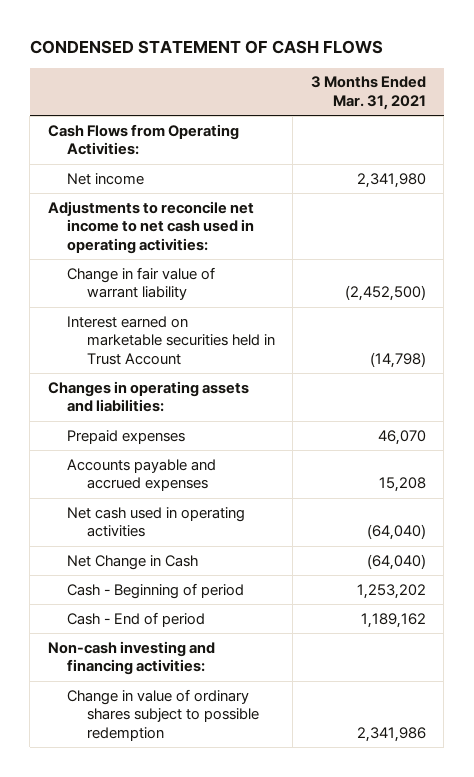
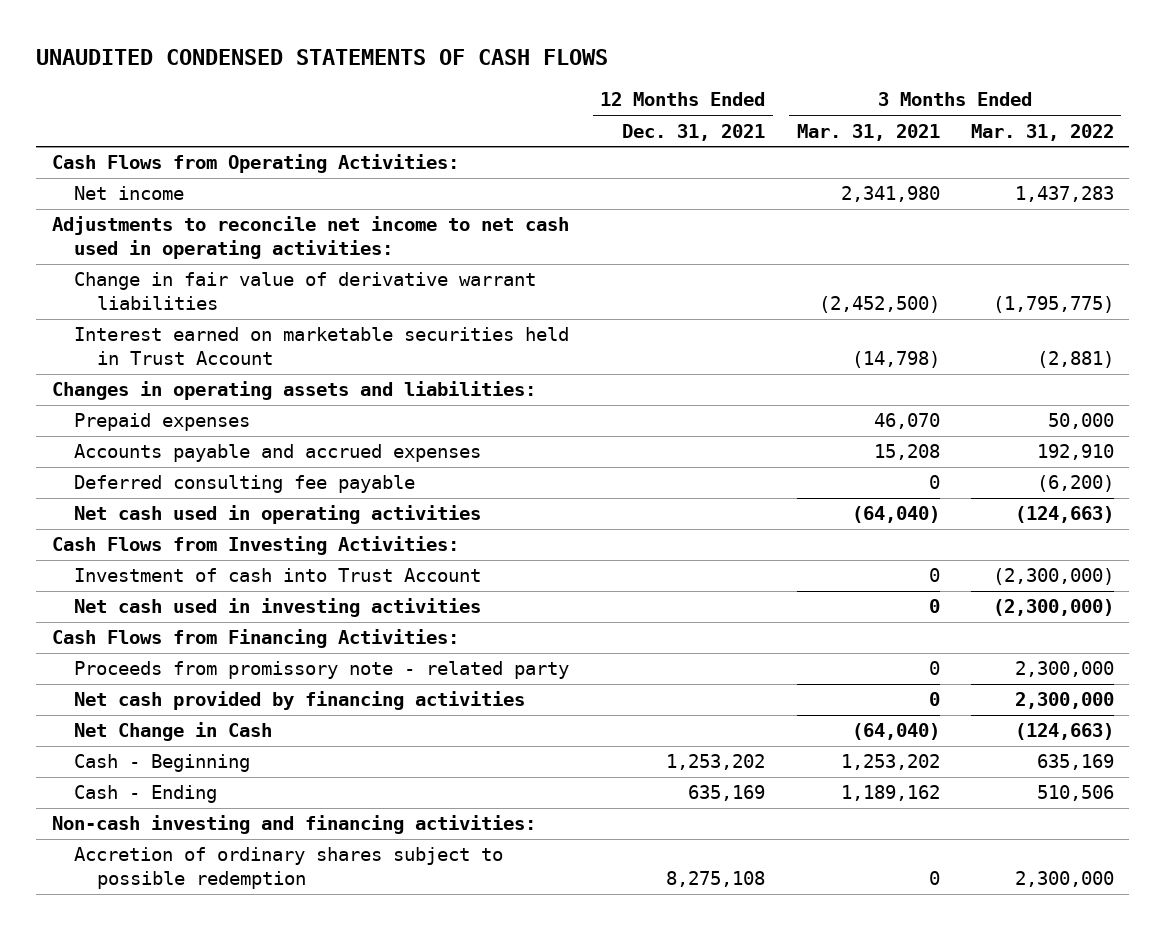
- CONDENSED STATEMENT OF CASH FLOWS
+ UNAUDITED CONDENSED STATEMENTS OF CASH FLOWS
- | 3 Months Ended Mar. 31, 2021
+ | 12 Months Ended Dec. 31, 2021 | 3 Months Ended Mar. 31, 2021 | 3 Months Ended Mar. 31, 2022
- Change in fair value of warrant liability | (2,452,500)
+ Change in fair value of derivative warrant liabilities | | (2,452,500) | (1,795,775)
+ Deferred consulting fee payable | | 0 | (6,200)
+ Cash Flows from Investing Activities:
+ Investment of cash into Trust Account | | 0 | (2,300,000)
+ Net cash used in investing activities | | 0 | (2,300,000)
+ Cash Flows from Financing Activities:
+ Proceeds from promissory note - related party | | 0 | 2,300,000
+ Net cash provided by financing activities | | 0 | 2,300,000
- Cash - Beginning of period | 1,253,202
- Cash - End of period | 1,189,162
+ Cash - Beginning | 1,253,202 | 1,253,202 | 635,169
+ Cash - Ending | 635,169 | 1,189,162 | 510,506
- Change in value of ordinary shares subject to possible redemption | 2,341,986
+ Accretion of ordinary shares subject to possible redemption | 8,275,108 | 0 | 2,300,000

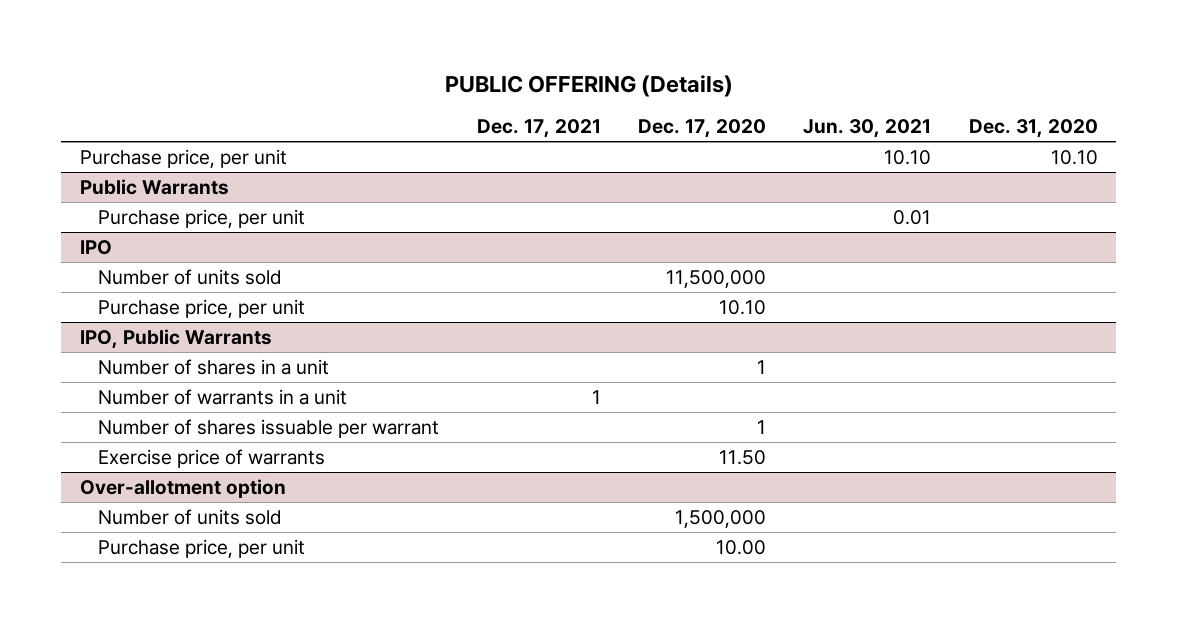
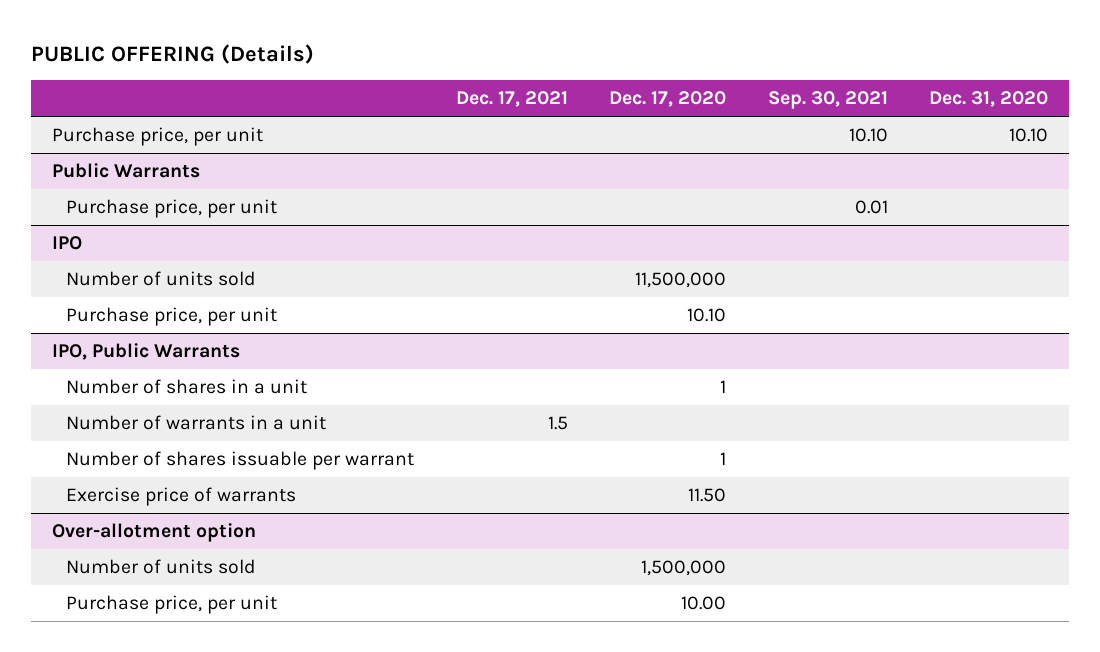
- | Dec. 17, 2021 | Dec. 17, 2020 | Jun. 30, 2021 | Dec. 31, 2020
+ | Dec. 17, 2021 | Dec. 17, 2020 | Sep. 30, 2021 | Dec. 31, 2020
@ IPO, Public Warrants
- Number of warrants in a unit | 1 | | |
+ Number of warrants in a unit | 1.5 | | |

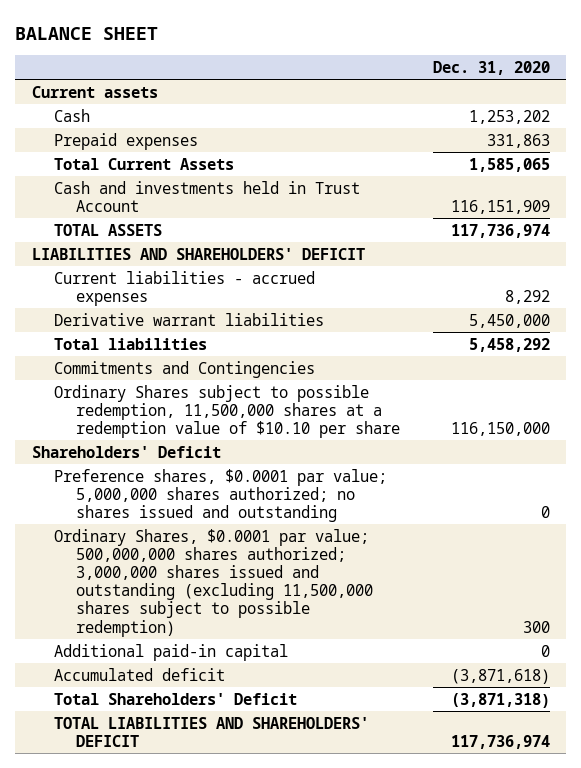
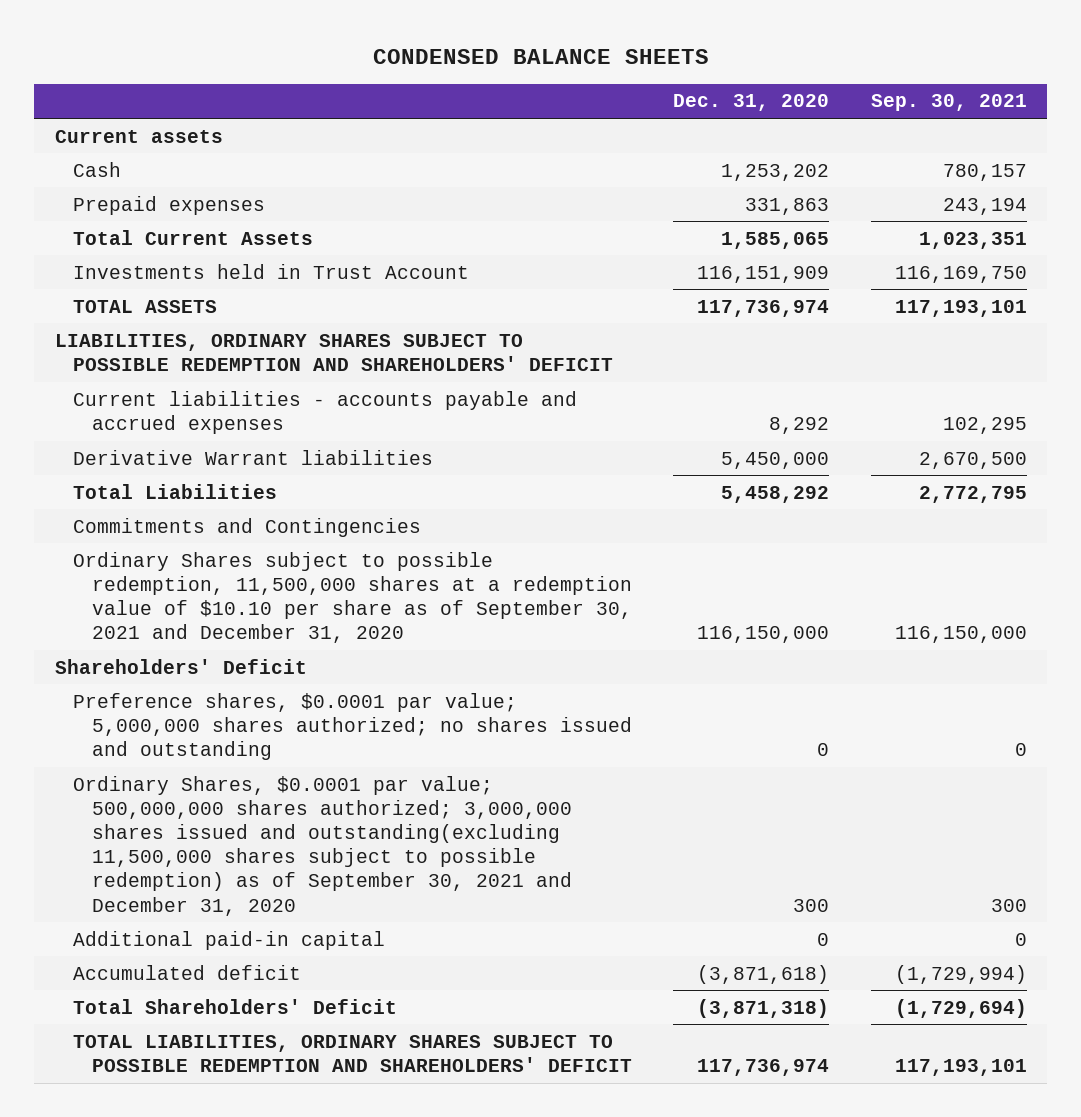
- BALANCE SHEET
+ CONDENSED BALANCE SHEETS
- | Dec. 31, 2020
+ | Dec. 31, 2020 | Sep. 30, 2021
- Cash and investments held in Trust Account | 116,151,909
+ Investments held in Trust Account | 116,151,909 | 116,169,750
- LIABILITIES AND SHAREHOLDERS' DEFICIT
- Current liabilities - accrued expenses | 8,292
- Derivative warrant liabilities | 5,450,000
- Total liabilities | 5,458,292
+ LIABILITIES, ORDINARY SHARES SUBJECT TO POSSIBLE REDEMPTION AND SHAREHOLDERS' DEFICIT
+ Current liabilities - accounts payable and accrued expenses | 8,292 | 102,295
+ Derivative Warrant liabilities | 5,450,000 | 2,670,500
+ Total Liabilities | 5,458,292 | 2,772,795
- Ordinary Shares subject to possible redemption, 11,500,000 shares at a redemption value of $10.10 per share | 116,150,000
+ Ordinary Shares subject to possible redemption, 11,500,000 shares at a redemption value of $10.10 per share as of September 30, 2021 and December 31, 2020 | 116,150,000 | 116,150,000
- Ordinary Shares, $0.0001 par value; 500,000,000 shares authorized; 3,000,000 shares issued and outstanding (excluding 11,500,000 shares subject to possible redemption) | 300
+ Ordinary Shares, $0.0001 par value; 500,000,000 shares authorized; 3,000,000 shares issued and outstanding(excluding 11,500,000 shares subject to possible redemption) as of September 30, 2021 and December 31, 2020 | 300 | 300
- TOTAL LIABILITIES AND SHAREHOLDERS' DEFICIT | 117,736,974
+ TOTAL LIABILITIES, ORDINARY SHARES SUBJECT TO POSSIBLE REDEMPTION AND SHAREHOLDERS' DEFICIT | 117,736,974 | 117,193,101

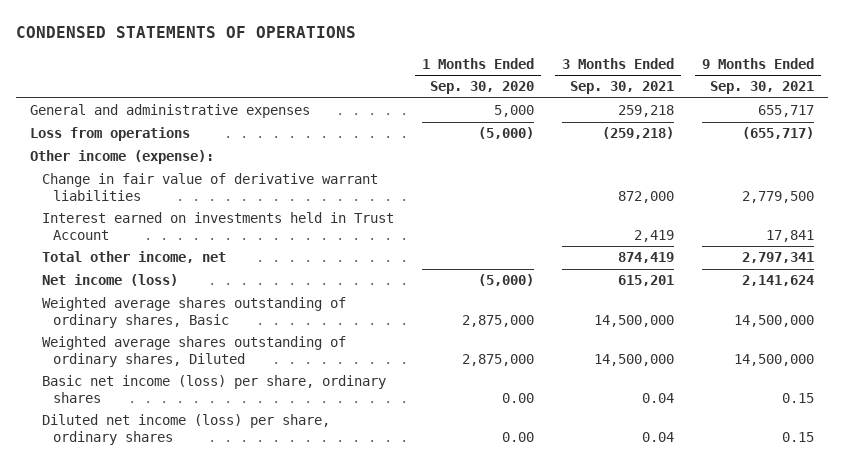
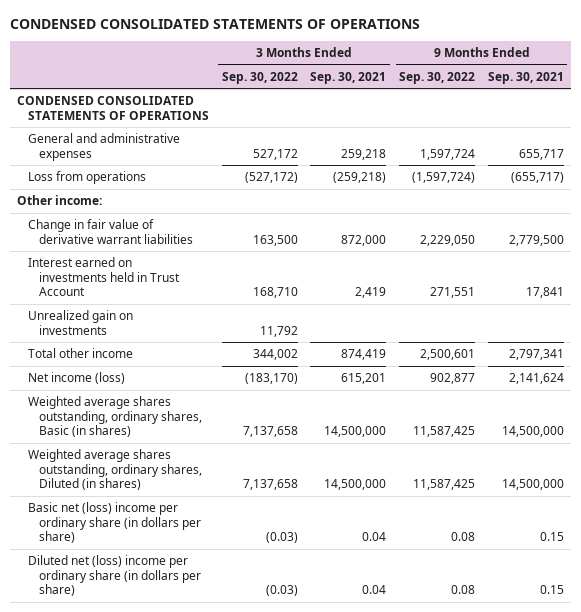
- CONDENSED STATEMENTS OF OPERATIONS
+ CONDENSED CONSOLIDATED STATEMENTS OF OPERATIONS
- | 1 Months Ended Sep. 30, 2020 | 3 Months Ended Sep. 30, 2021 | 9 Months Ended Sep. 30, 2021
+ | 3 Months Ended Sep. 30, 2022 | 3 Months Ended Sep. 30, 2021 | 9 Months Ended Sep. 30, 2022 | 9 Months Ended Sep. 30, 2021
+ CONDENSED CONSOLIDATED STATEMENTS OF OPERATIONS
- Other income (expense):
+ Other income:
- Total other income, net | | 874,419 | 2,797,341
+ Unrealized gain on investments | 11,792 | | |
+ Total other income | 344,002 | 874,419 | 2,500,601 | 2,797,341
- Weighted average shares outstanding of ordinary shares, Basic | 2,875,000 | 14,500,000 | 14,500,000
- Weighted average shares outstanding of ordinary shares, Diluted | 2,875,000 | 14,500,000 | 14,500,000
- Basic net income (loss) per share, ordinary shares | 0.00 | 0.04 | 0.15
- Diluted net income (loss) per share, ordinary shares | 0.00 | 0.04 | 0.15
+ Weighted average shares outstanding, ordinary shares, Basic (in shares) | 7,137,658 | 14,500,000 | 11,587,425 | 14,500,000
+ Weighted average shares outstanding, ordinary shares, Diluted (in shares) | 7,137,658 | 14,500,000 | 11,587,425 | 14,500,000
+ Basic net (loss) income per ordinary share (in dollars per share) | (0.03) | 0.04 | 0.08 | 0.15
+ Diluted net (loss) income per ordinary share (in dollars per share) | (0.03) | 0.04 | 0.08 | 0.15

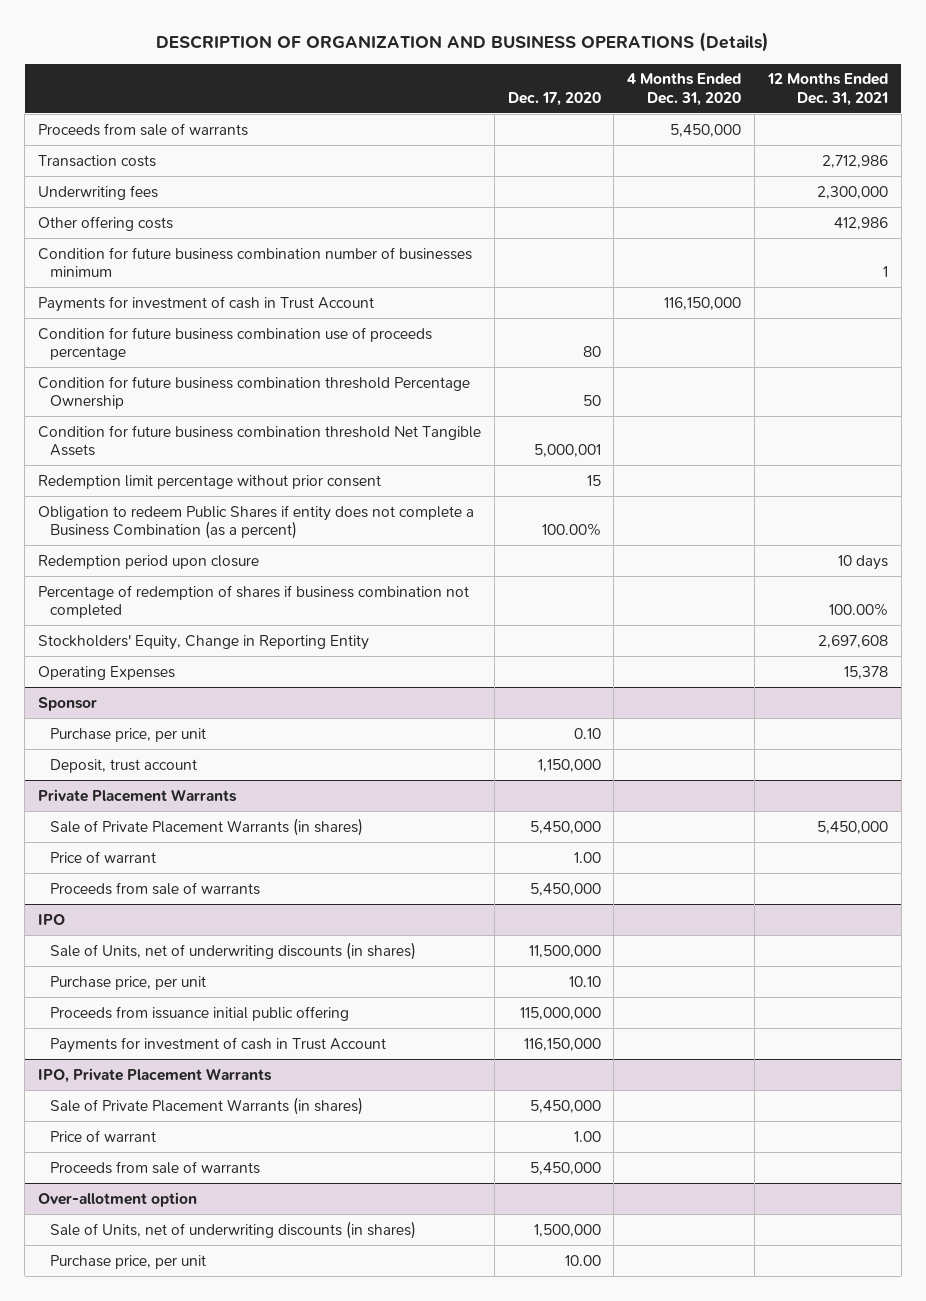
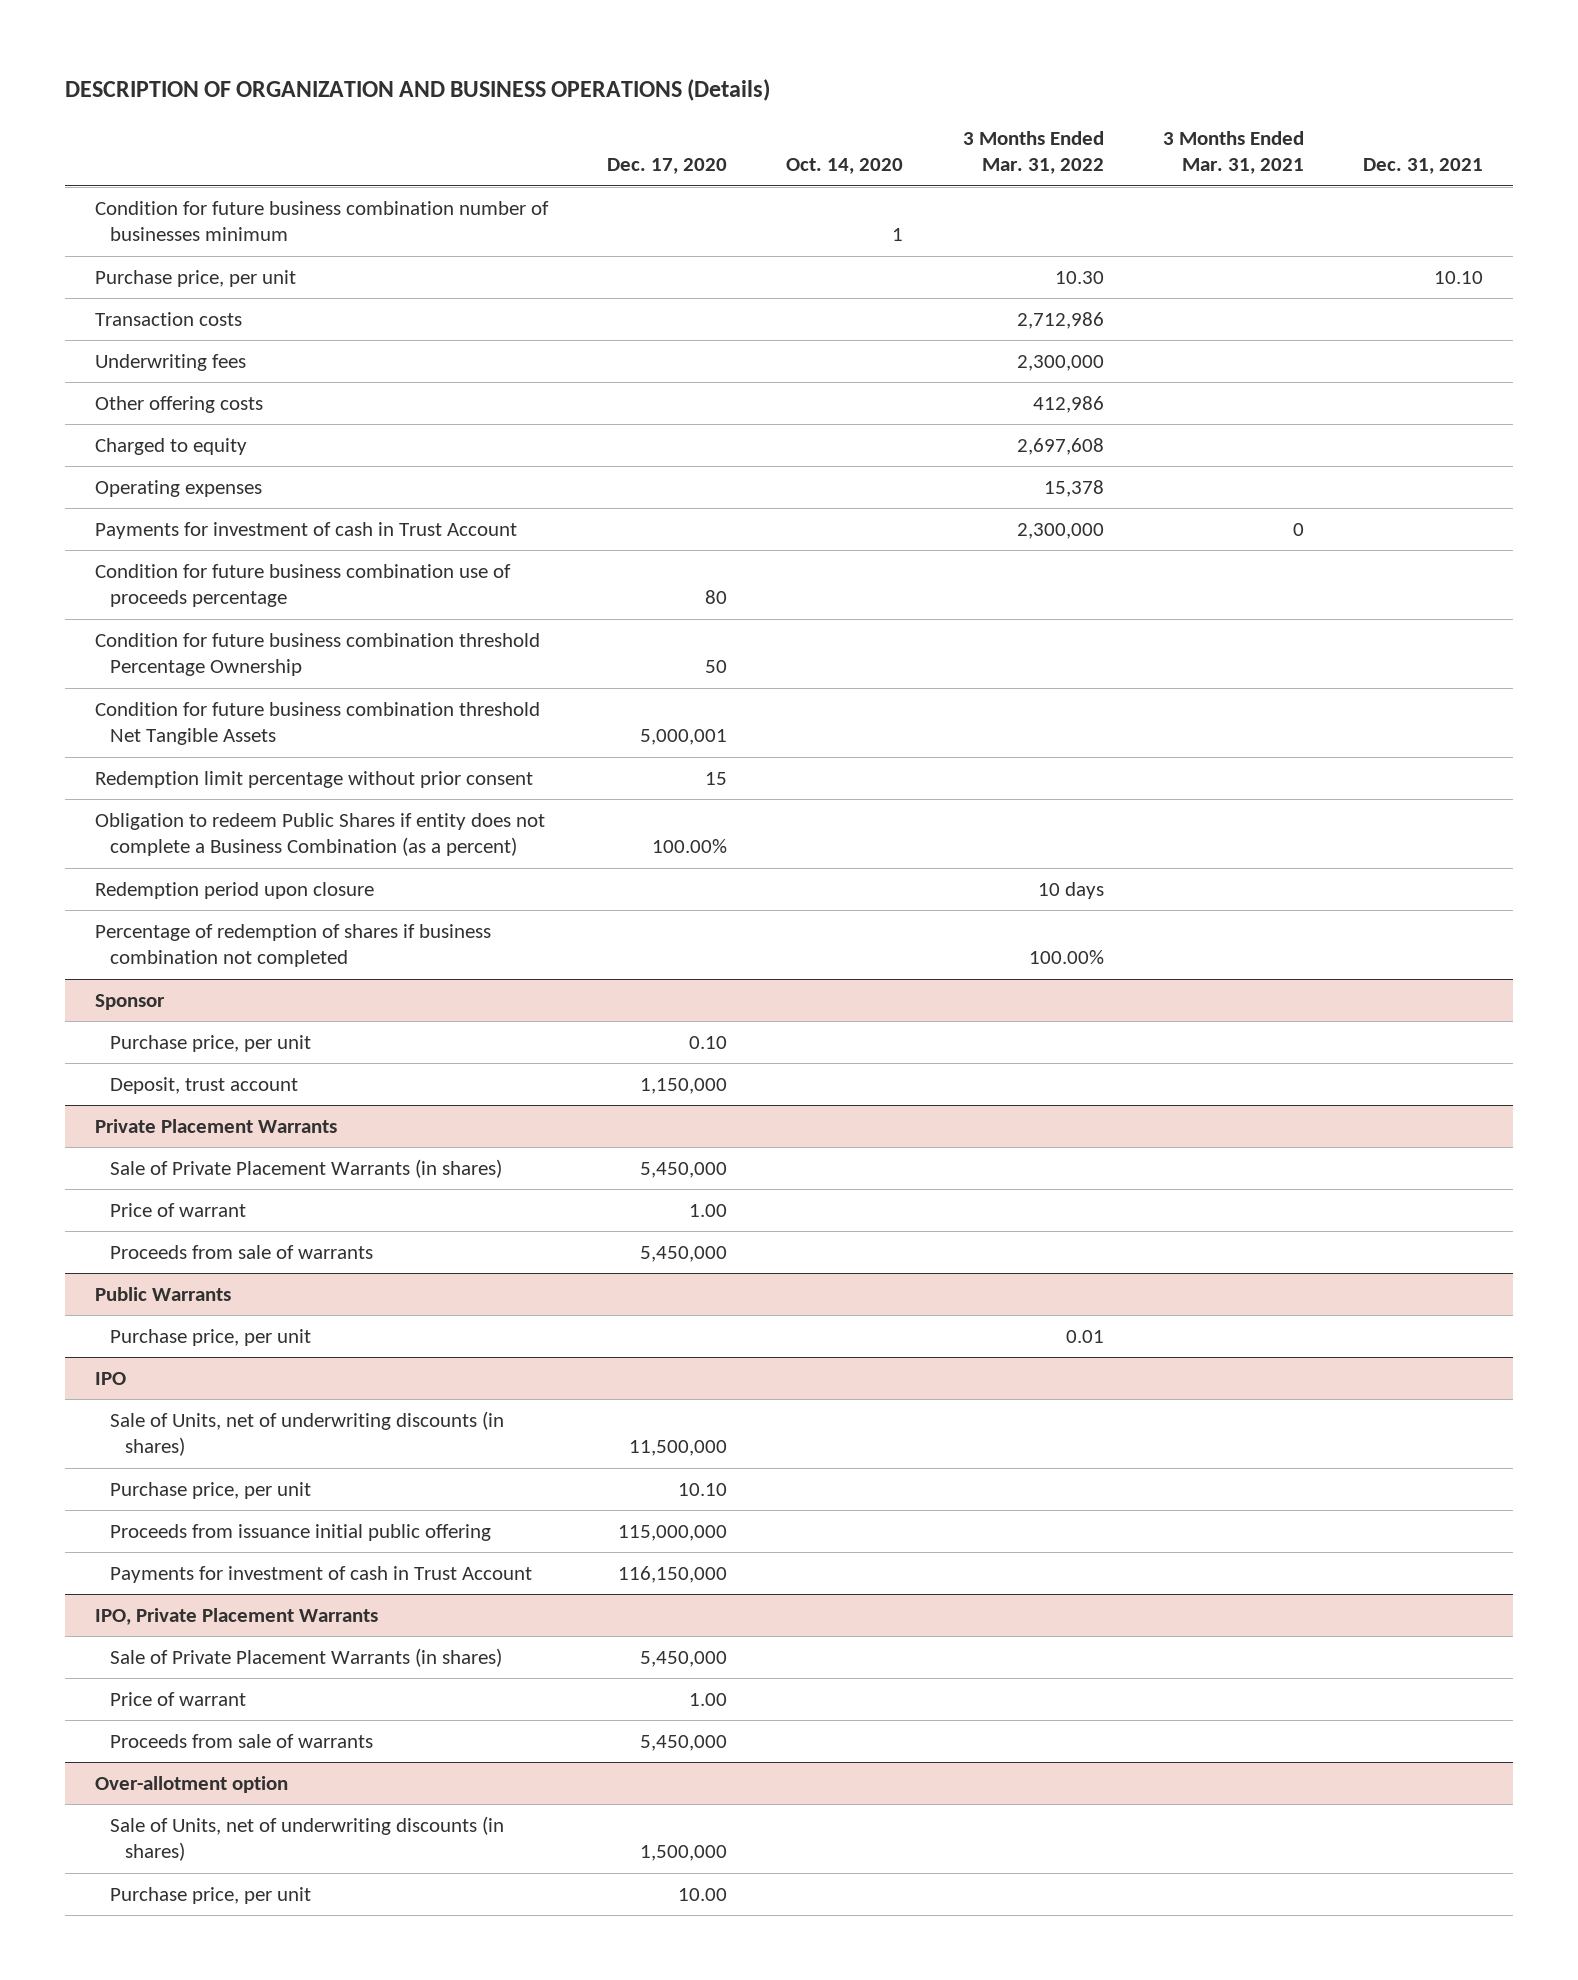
- | Dec. 17, 2020 | 4 Months Ended Dec. 31, 2020 | 12 Months Ended Dec. 31, 2021
+ | Dec. 17, 2020 | Oct. 14, 2020 | 3 Months Ended Mar. 31, 2022 | 3 Months Ended Mar. 31, 2021 | Dec. 31, 2021
- Proceeds from sale of warrants | | 5,450,000 |
moved up: Condition for future business combination number of businesses minimum | | 1 | | |
+ Purchase price, per unit | | | 10.30 | | 10.10
+ Charged to equity | | | 2,697,608 | |
+ Operating expenses | | | 15,378 | |
- Stockholders' Equity, Change in Reporting Entity | | | 2,697,608
- Operating Expenses | | | 15,378
+ Public Warrants
+ Purchase price, per unit | | | 0.01 | |

